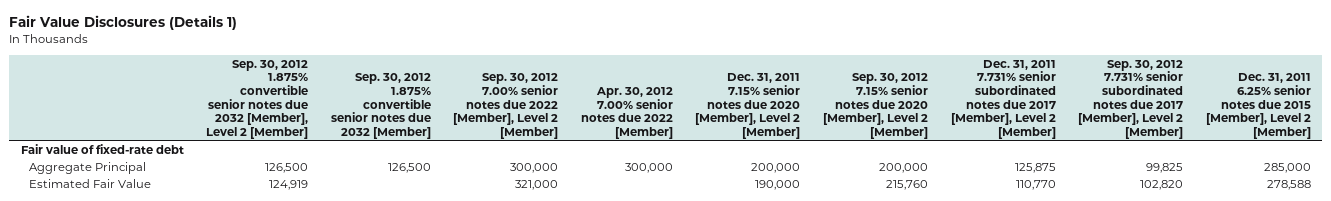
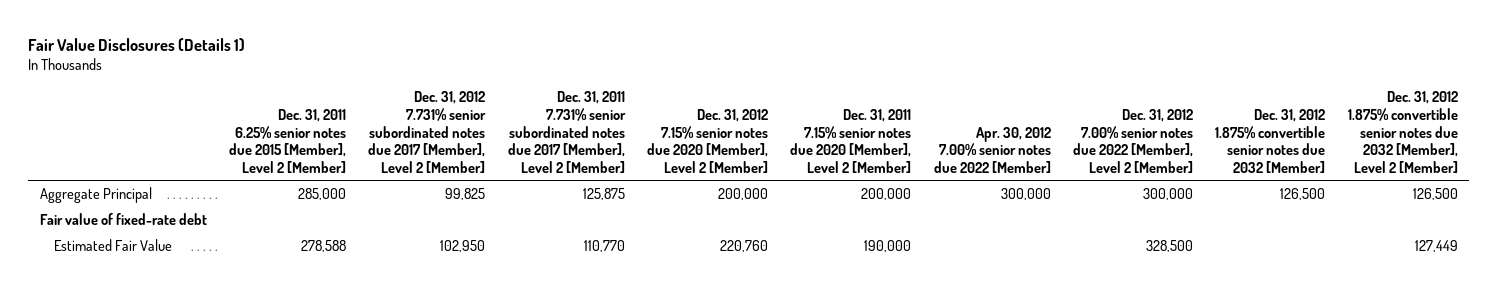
- | Sep. 30, 2012 1.875% convertible senior notes due 2032 [Member], Level 2 [Member] | Sep. 30, 2012 1.875% convertible senior notes due 2032 [Member] | Sep. 30, 2012 7.00% senior notes due 2022 [Member], Level 2 [Member] | Apr. 30, 2012 7.00% senior notes due 2022 [Member] | Dec. 31, 2011 7.15% senior notes due 2020 [Member], Level 2 [Member] | Sep. 30, 2012 7.15% senior notes due 2020 [Member], Level 2 [Member] | Dec. 31, 2011 7.731% senior subordinated notes due 2017 [Member], Level 2 [Member] | Sep. 30, 2012 7.731% senior subordinated notes due 2017 [Member], Level 2 [Member] | Dec. 31, 2011 6.25% senior notes due 2015 [Member], Level 2 [Member]
+ | Dec. 31, 2011 6.25% senior notes due 2015 [Member], Level 2 [Member] | Dec. 31, 2012 7.731% senior subordinated notes due 2017 [Member], Level 2 [Member] | Dec. 31, 2011 7.731% senior subordinated notes due 2017 [Member], Level 2 [Member] | Dec. 31, 2012 7.15% senior notes due 2020 [Member], Level 2 [Member] | Dec. 31, 2011 7.15% senior notes due 2020 [Member], Level 2 [Member] | Apr. 30, 2012 7.00% senior notes due 2022 [Member] | Dec. 31, 2012 7.00% senior notes due 2022 [Member], Level 2 [Member] | Dec. 31, 2012 1.875% convertible senior notes due 2032 [Member] | Dec. 31, 2012 1.875% convertible senior notes due 2032 [Member], Level 2 [Member]
moved down: Fair value of fixed-rate debt

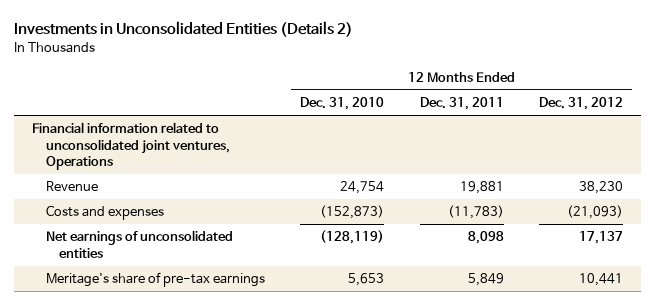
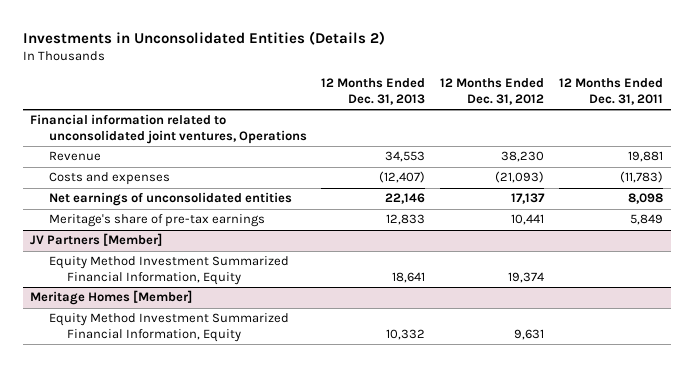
- | 12 Months Ended Dec. 31, 2010 | 12 Months Ended Dec. 31, 2011 | 12 Months Ended Dec. 31, 2012
+ | 12 Months Ended Dec. 31, 2013 | 12 Months Ended Dec. 31, 2012 | 12 Months Ended Dec. 31, 2011
+ JV Partners [Member]
+ Equity Method Investment Summarized Financial Information, Equity | 18,641 | 19,374 |
+ Meritage Homes [Member]
+ Equity Method Investment Summarized Financial Information, Equity | 10,332 | 9,631 |

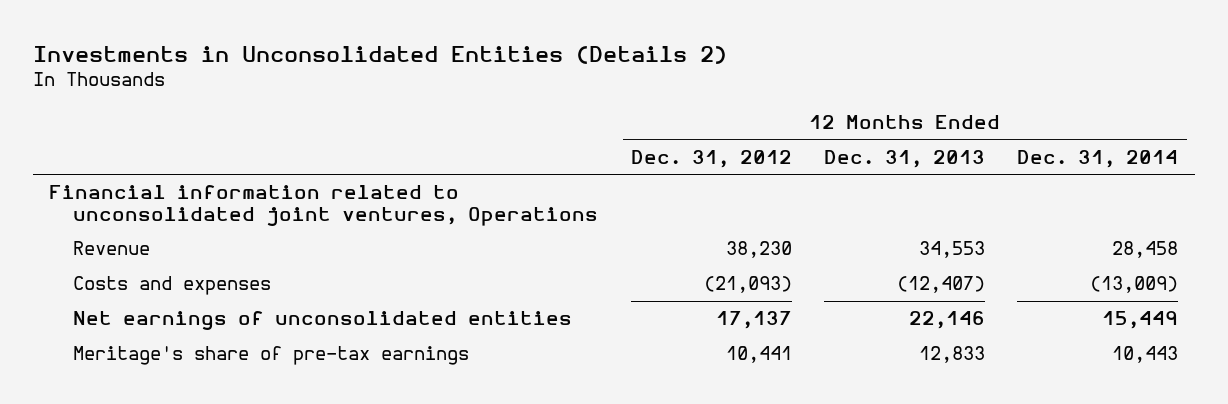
- | 12 Months Ended Dec. 31, 2013 | 12 Months Ended Dec. 31, 2012 | 12 Months Ended Dec. 31, 2011
+ | 12 Months Ended Dec. 31, 2012 | 12 Months Ended Dec. 31, 2013 | 12 Months Ended Dec. 31, 2014
- JV Partners [Member]
- Equity Method Investment Summarized Financial Information, Equity | 18,641 | 19,374 |
- Meritage Homes [Member]
- Equity Method Investment Summarized Financial Information, Equity | 10,332 | 9,631 |

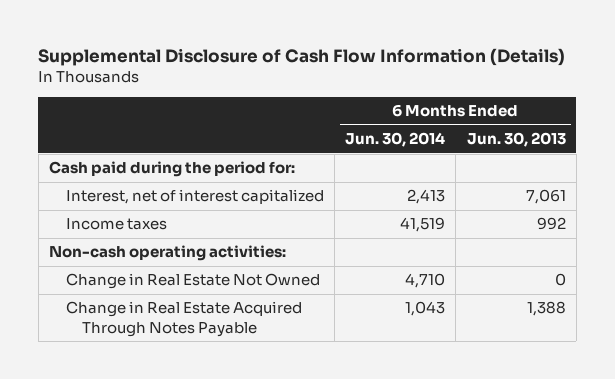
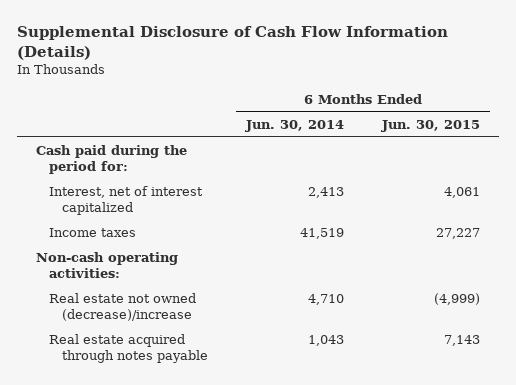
- | 6 Months Ended Jun. 30, 2014 | 6 Months Ended Jun. 30, 2013
+ | 6 Months Ended Jun. 30, 2014 | 6 Months Ended Jun. 30, 2015
- Change in Real Estate Not Owned | 4,710 | 0
- Change in Real Estate Acquired Through Notes Payable | 1,043 | 1,388
+ Real estate not owned (decrease)/increase | 4,710 | (4,999)
+ Real estate acquired through notes payable | 1,043 | 7,143

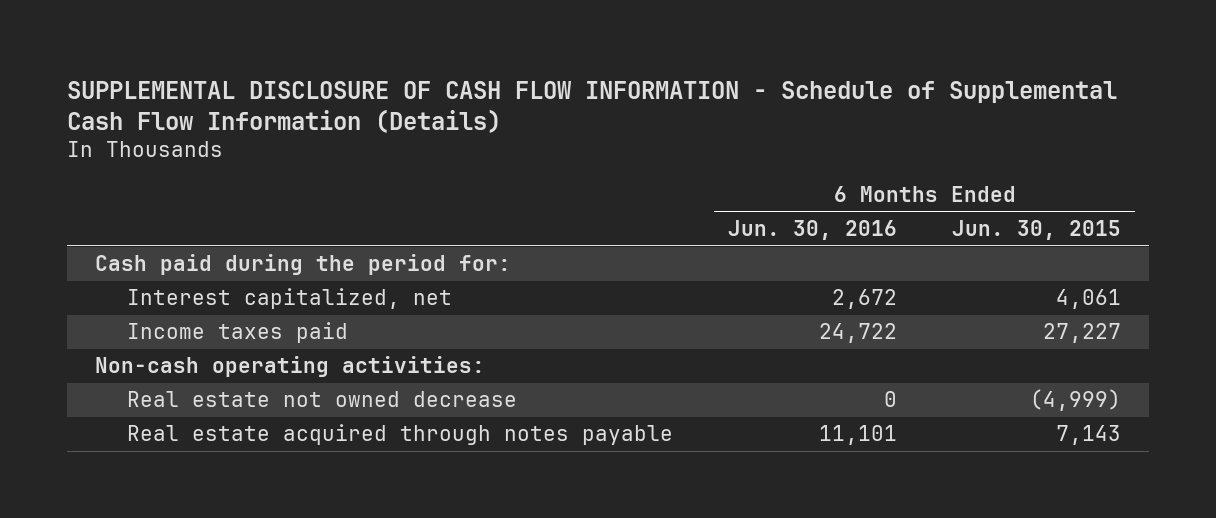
- Supplemental Disclosure of Cash Flow Information (Details)
+ SUPPLEMENTAL DISCLOSURE OF CASH FLOW INFORMATION - Schedule of Supplemental Cash Flow Information (Details)
- | 6 Months Ended Jun. 30, 2014 | 6 Months Ended Jun. 30, 2015
+ | 6 Months Ended Jun. 30, 2016 | 6 Months Ended Jun. 30, 2015
- Interest, net of interest capitalized | 2,413 | 4,061
- Income taxes | 41,519 | 27,227
+ Interest capitalized, net | 2,672 | 4,061
+ Income taxes paid | 24,722 | 27,227
- Real estate not owned (decrease)/increase | 4,710 | (4,999)
+ Real estate not owned decrease | 0 | (4,999)

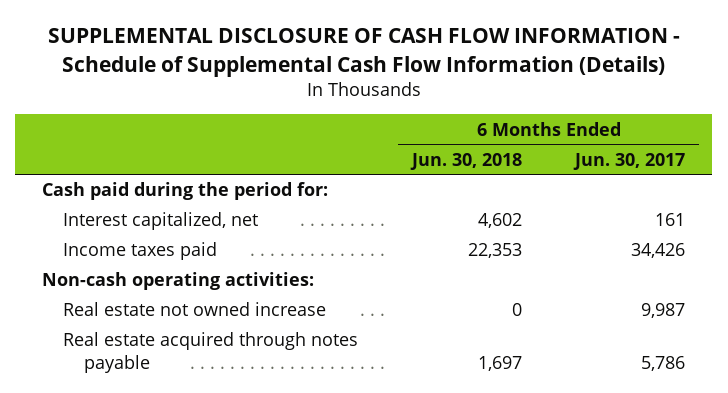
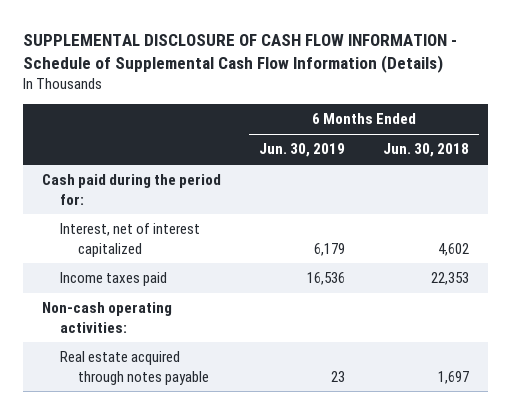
- | 6 Months Ended Jun. 30, 2018 | 6 Months Ended Jun. 30, 2017
+ | 6 Months Ended Jun. 30, 2019 | 6 Months Ended Jun. 30, 2018
- Interest capitalized, net | 4,602 | 161
+ Interest, net of interest capitalized | 6,179 | 4,602
- Real estate not owned increase | 0 | 9,987

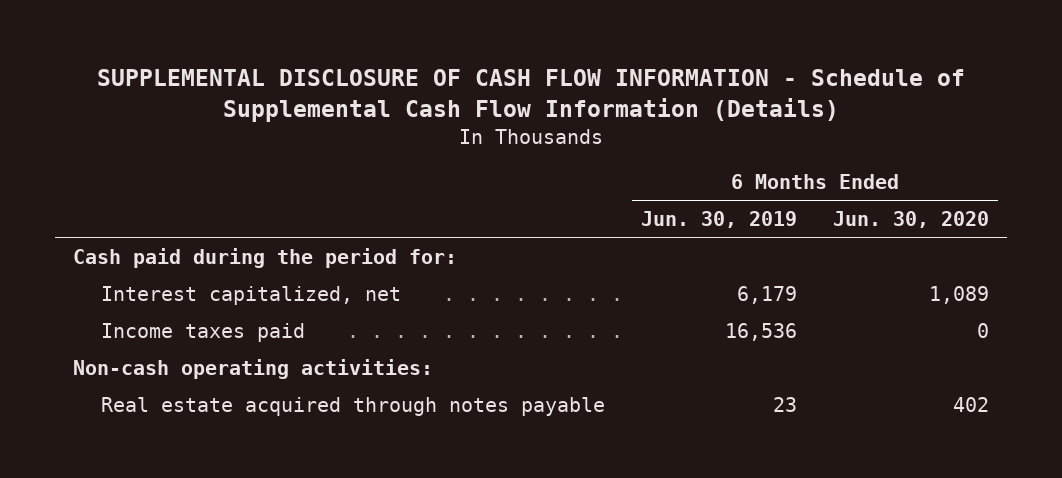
- | 6 Months Ended Jun. 30, 2019 | 6 Months Ended Jun. 30, 2018
+ | 6 Months Ended Jun. 30, 2019 | 6 Months Ended Jun. 30, 2020
- Interest, net of interest capitalized | 6,179 | 4,602
+ Interest capitalized, net | 6,179 | 1,089

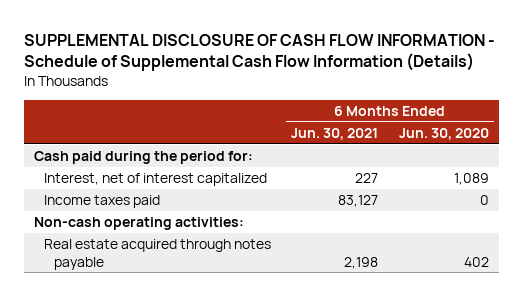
- | 6 Months Ended Jun. 30, 2019 | 6 Months Ended Jun. 30, 2020
+ | 6 Months Ended Jun. 30, 2021 | 6 Months Ended Jun. 30, 2020
- Interest capitalized, net | 6,179 | 1,089
+ Interest, net of interest capitalized | 227 | 1,089

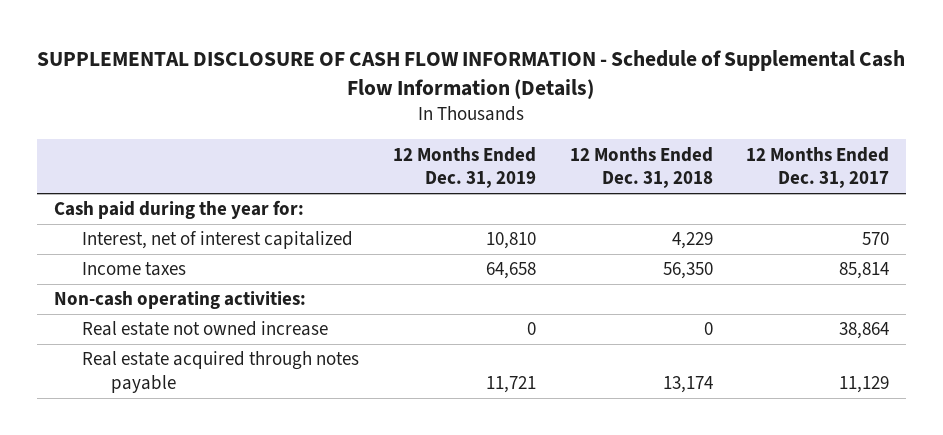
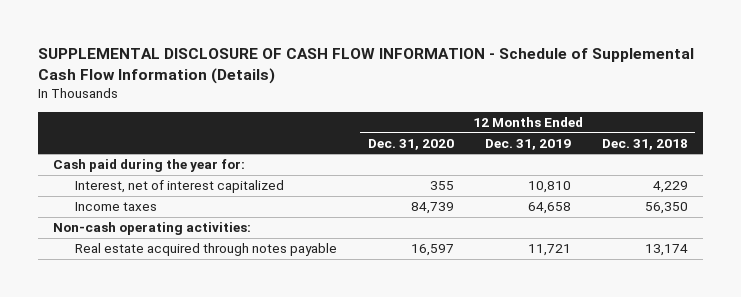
- | 12 Months Ended Dec. 31, 2019 | 12 Months Ended Dec. 31, 2018 | 12 Months Ended Dec. 31, 2017
+ | 12 Months Ended Dec. 31, 2020 | 12 Months Ended Dec. 31, 2019 | 12 Months Ended Dec. 31, 2018
- Real estate not owned increase | 0 | 0 | 38,864

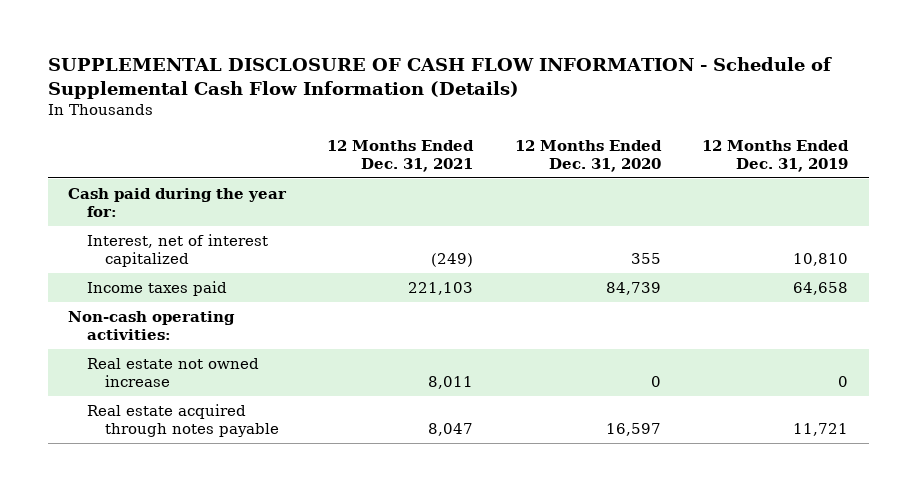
- | 12 Months Ended Dec. 31, 2020 | 12 Months Ended Dec. 31, 2019 | 12 Months Ended Dec. 31, 2018
+ | 12 Months Ended Dec. 31, 2021 | 12 Months Ended Dec. 31, 2020 | 12 Months Ended Dec. 31, 2019
- Income taxes | 84,739 | 64,658 | 56,350
+ Income taxes paid | 221,103 | 84,739 | 64,658
+ Real estate not owned increase | 8,011 | 0 | 0

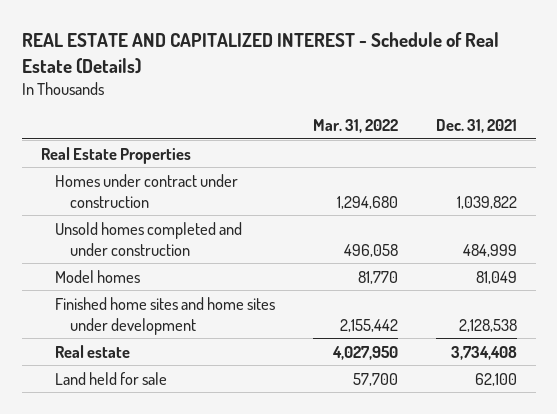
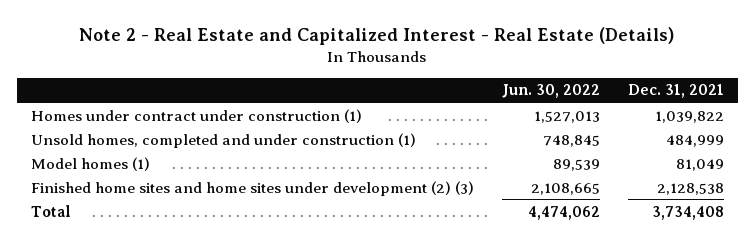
- REAL ESTATE AND CAPITALIZED INTEREST - Schedule of Real Estate (Details)
+ Note 2 - Real Estate and Capitalized Interest - Real Estate (Details)
- | Mar. 31, 2022 | Dec. 31, 2021
+ | Jun. 30, 2022 | Dec. 31, 2021
- Real Estate Properties
- Homes under contract under construction | 1,294,680 | 1,039,822
- Unsold homes completed and under construction | 496,058 | 484,999
- Model homes | 81,770 | 81,049
- Finished home sites and home sites under development | 2,155,442 | 2,128,538
- Real estate | 4,027,950 | 3,734,408
- Land held for sale | 57,700 | 62,100
+ Homes under contract under construction (1) | 1,527,013 | 1,039,822
+ Unsold homes, completed and under construction (1) | 748,845 | 484,999
+ Model homes (1) | 89,539 | 81,049
+ Finished home sites and home sites under development (2) (3) | 2,108,665 | 2,128,538
+ Total | 4,474,062 | 3,734,408

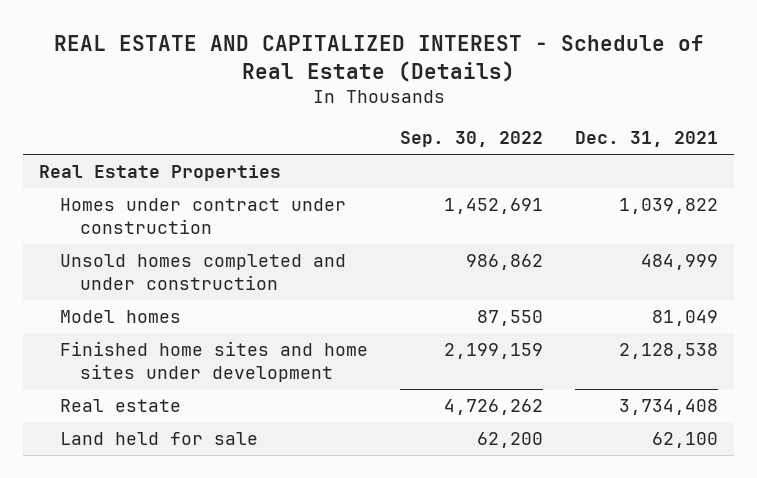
- Note 2 - Real Estate and Capitalized Interest - Real Estate (Details)
+ REAL ESTATE AND CAPITALIZED INTEREST - Schedule of Real Estate (Details)
- | Jun. 30, 2022 | Dec. 31, 2021
+ | Sep. 30, 2022 | Dec. 31, 2021
- Homes under contract under construction (1) | 1,527,013 | 1,039,822
- Unsold homes, completed and under construction (1) | 748,845 | 484,999
- Model homes (1) | 89,539 | 81,049
- Finished home sites and home sites under development (2) (3) | 2,108,665 | 2,128,538
- Total | 4,474,062 | 3,734,408
+ Real Estate Properties
+ Homes under contract under construction | 1,452,691 | 1,039,822
+ Unsold homes completed and under construction | 986,862 | 484,999
+ Model homes | 87,550 | 81,049
+ Finished home sites and home sites under development | 2,199,159 | 2,128,538
+ Real estate | 4,726,262 | 3,734,408
+ Land held for sale | 62,200 | 62,100

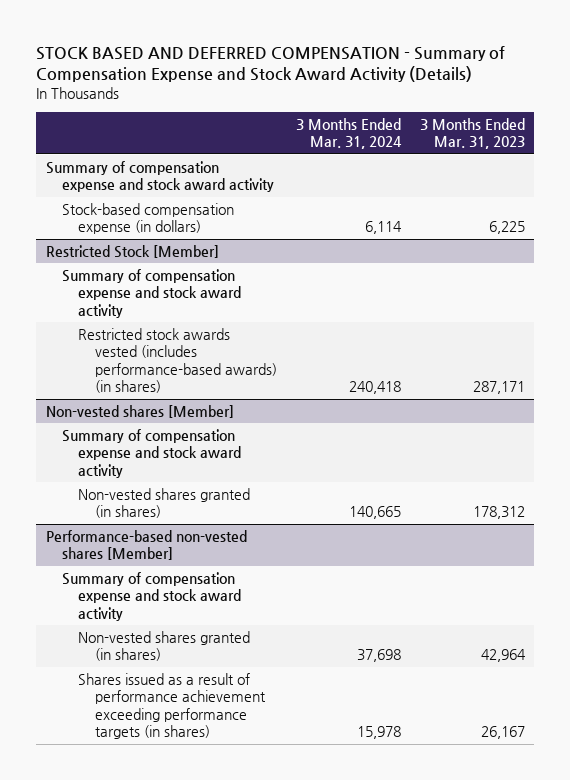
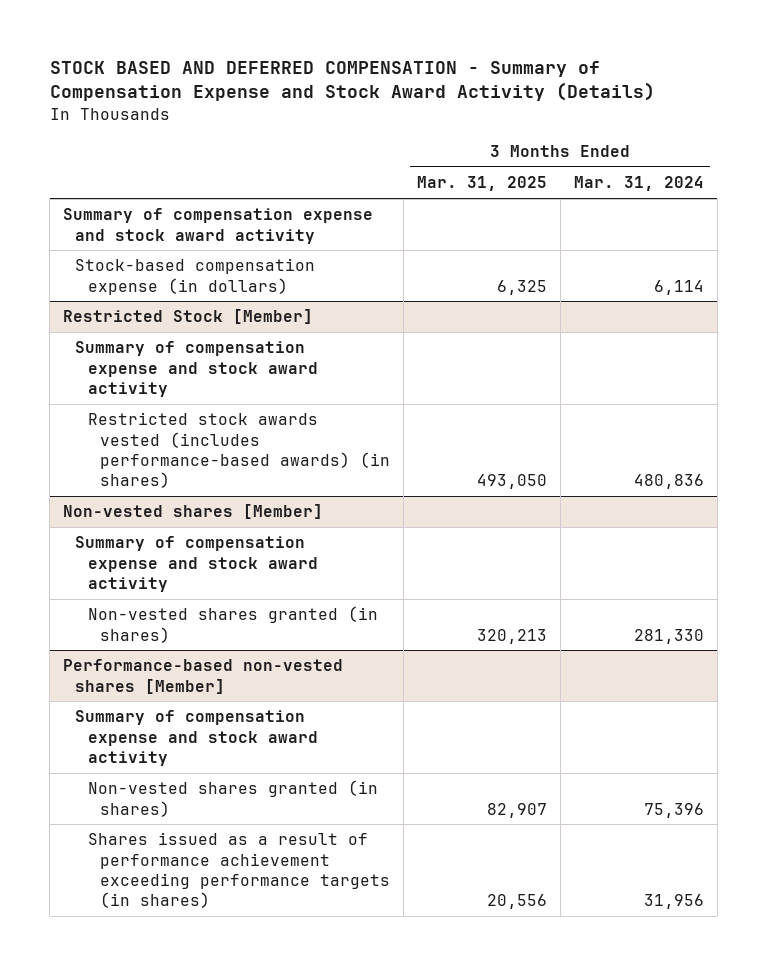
- | 3 Months Ended Mar. 31, 2024 | 3 Months Ended Mar. 31, 2023
+ | 3 Months Ended Mar. 31, 2025 | 3 Months Ended Mar. 31, 2024
@ Restricted Stock [Member]
- Restricted stock awards vested (includes performance-based awards) (in shares) | 240,418 | 287,171
+ Restricted stock awards vested (includes performance-based awards) (in shares) | 493,050 | 480,836
@ Non-vested shares [Member]
- Non-vested shares granted (in shares) | 140,665 | 178,312
+ Non-vested shares granted (in shares) | 320,213 | 281,330
@ Performance-based non-vested shares [Member]
- Non-vested shares granted (in shares) | 37,698 | 42,964
- Shares issued as a result of performance achievement exceeding performance targets (in shares) | 15,978 | 26,167
+ Non-vested shares granted (in shares) | 82,907 | 75,396
+ Shares issued as a result of performance achievement exceeding performance targets (in shares) | 20,556 | 31,956

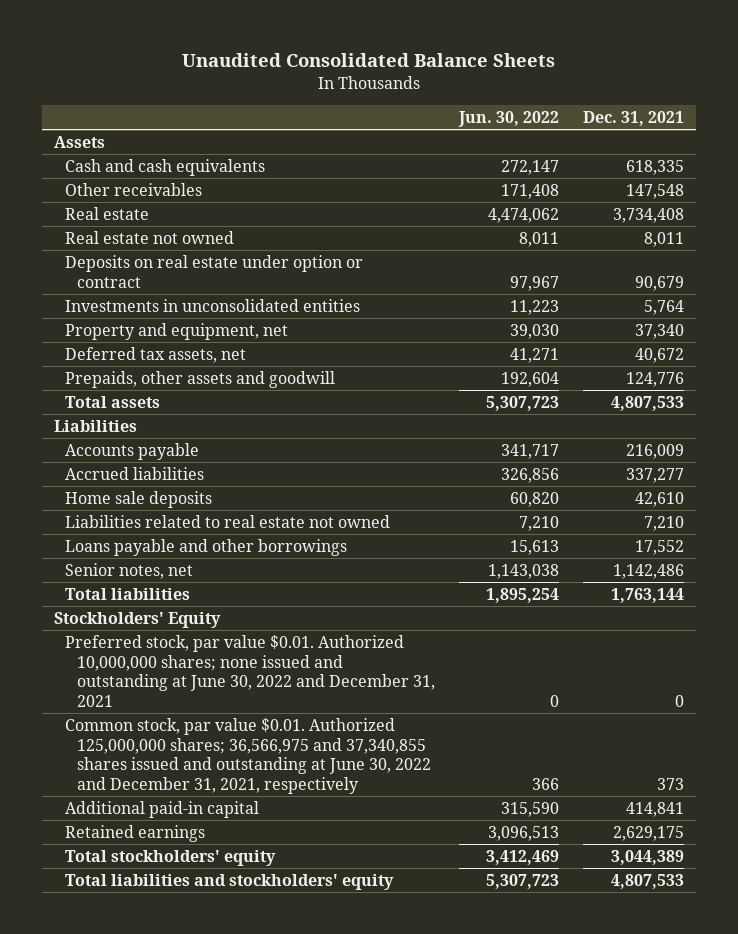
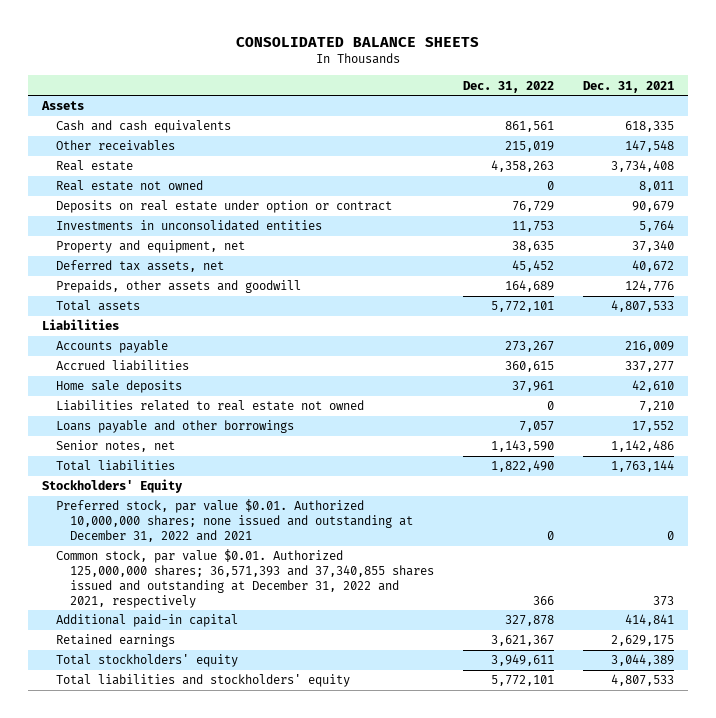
- Unaudited Consolidated Balance Sheets
+ CONSOLIDATED BALANCE SHEETS
- | Jun. 30, 2022 | Dec. 31, 2021
+ | Dec. 31, 2022 | Dec. 31, 2021
- Preferred stock, par value $0.01. Authorized 10,000,000 shares; none issued and outstanding at June 30, 2022 and December 31, 2021 | 0 | 0
- Common stock, par value $0.01. Authorized 125,000,000 shares; 36,566,975 and 37,340,855 shares issued and outstanding at June 30, 2022 and December 31, 2021, respectively | 366 | 373
+ Preferred stock, par value $0.01. Authorized 10,000,000 shares; none issued and outstanding at December 31, 2022 and 2021 | 0 | 0
+ Common stock, par value $0.01. Authorized 125,000,000 shares; 36,571,393 and 37,340,855 shares issued and outstanding at December 31, 2022 and 2021, respectively | 366 | 373

